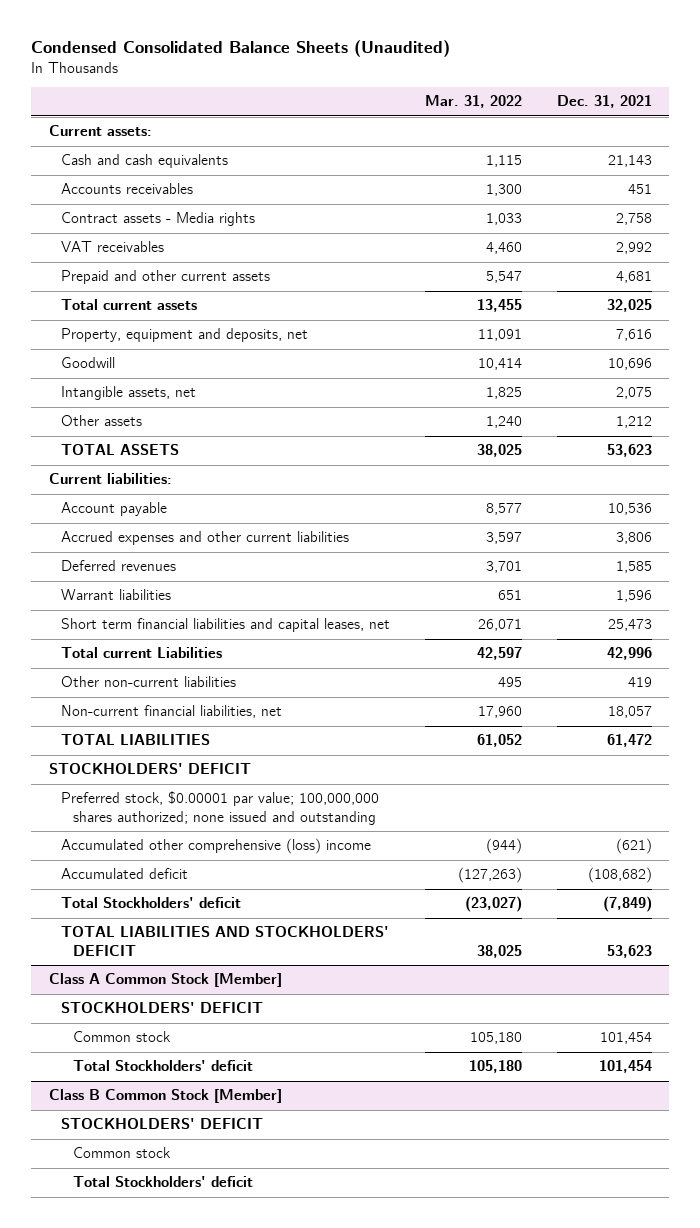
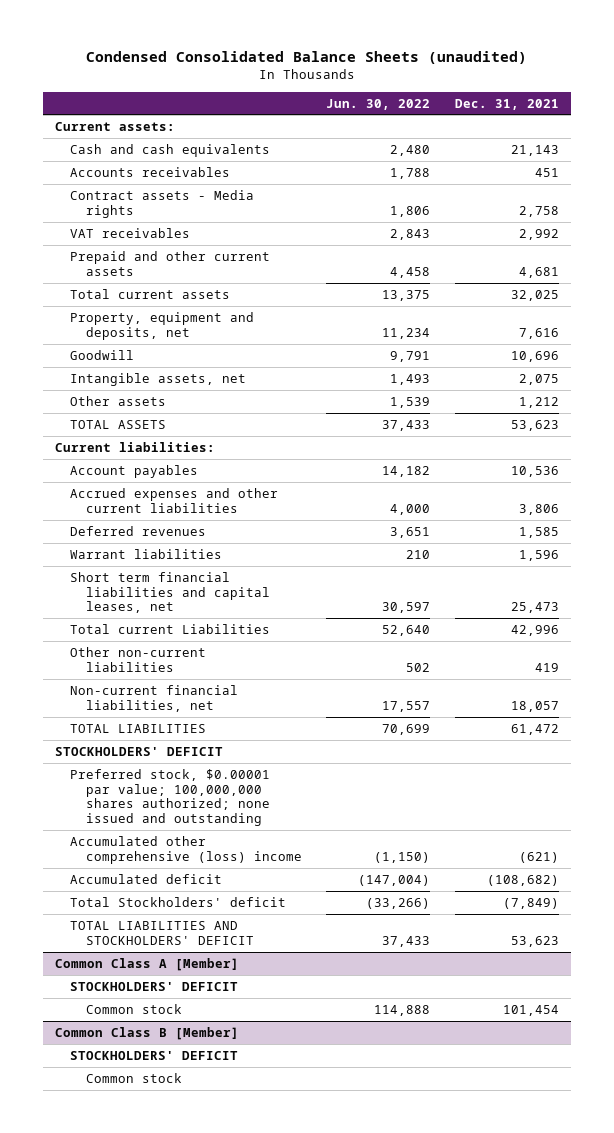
- Condensed Consolidated Balance Sheets (Unaudited)
+ Condensed Consolidated Balance Sheets (unaudited)
- | Mar. 31, 2022 | Dec. 31, 2021
+ | Jun. 30, 2022 | Dec. 31, 2021
- Account payable | 8,577 | 10,536
+ Account payables | 14,182 | 10,536
- Class A Common Stock [Member]
+ Common Class A [Member]
- Total Stockholders' deficit | 105,180 | 101,454
- Class B Common Stock [Member]
+ Common Class B [Member]
- Total Stockholders' deficit

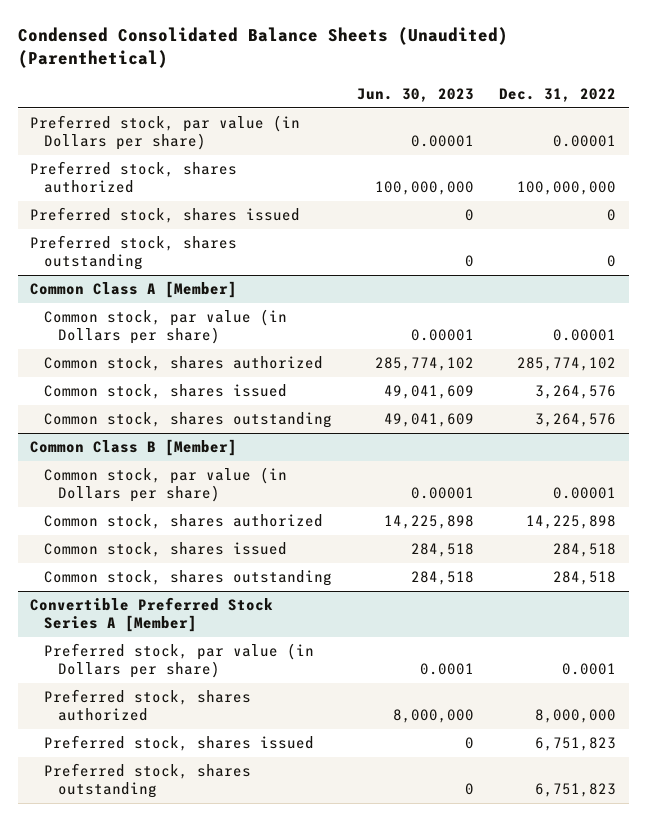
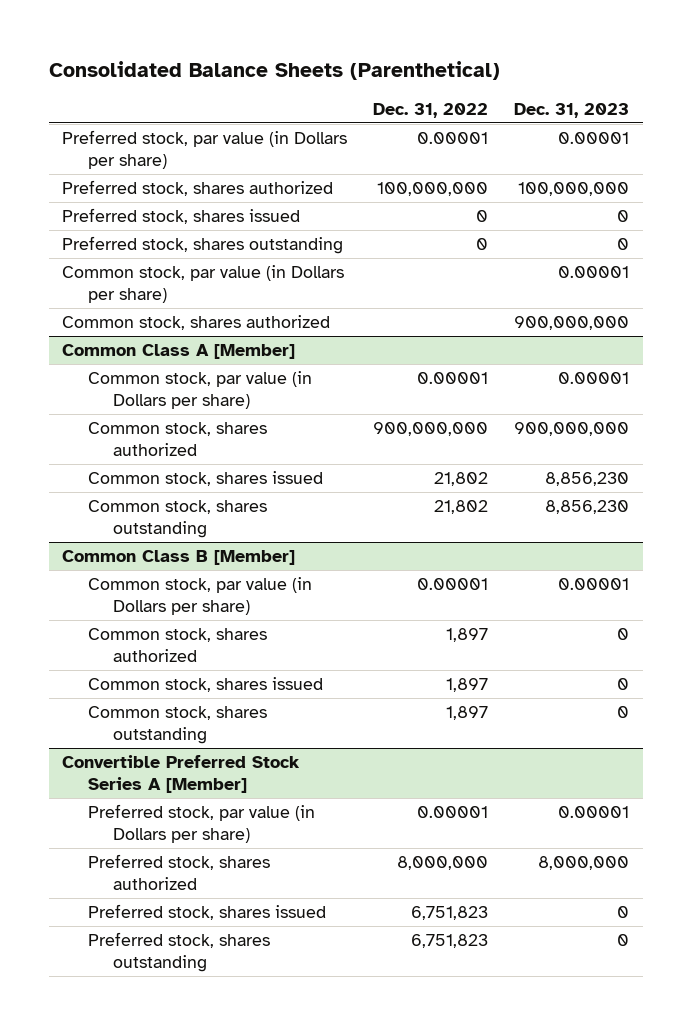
- Condensed Consolidated Balance Sheets (Unaudited) (Parenthetical)
+ Consolidated Balance Sheets (Parenthetical)
- | Jun. 30, 2023 | Dec. 31, 2022
+ | Dec. 31, 2022 | Dec. 31, 2023
+ Common stock, par value (in Dollars per share) | | 0.00001
+ Common stock, shares authorized | | 900,000,000
@ Common Class A [Member]
- Common stock, shares authorized | 285,774,102 | 285,774,102
- Common stock, shares issued | 49,041,609 | 3,264,576
- Common stock, shares outstanding | 49,041,609 | 3,264,576
+ Common stock, shares authorized | 900,000,000 | 900,000,000
+ Common stock, shares issued | 21,802 | 8,856,230
+ Common stock, shares outstanding | 21,802 | 8,856,230
@ Common Class B [Member]
- Common stock, shares authorized | 14,225,898 | 14,225,898
- Common stock, shares issued | 284,518 | 284,518
- Common stock, shares outstanding | 284,518 | 284,518
+ Common stock, shares authorized | 1,897 | 0
+ Common stock, shares issued | 1,897 | 0
+ Common stock, shares outstanding | 1,897 | 0
@ Convertible Preferred Stock Series A [Member]
- Preferred stock, par value (in Dollars per share) | 0.0001 | 0.0001
+ Preferred stock, par value (in Dollars per share) | 0.00001 | 0.00001

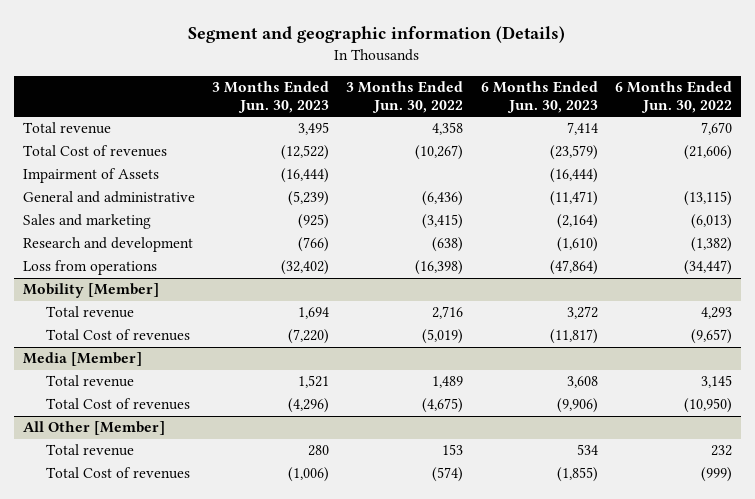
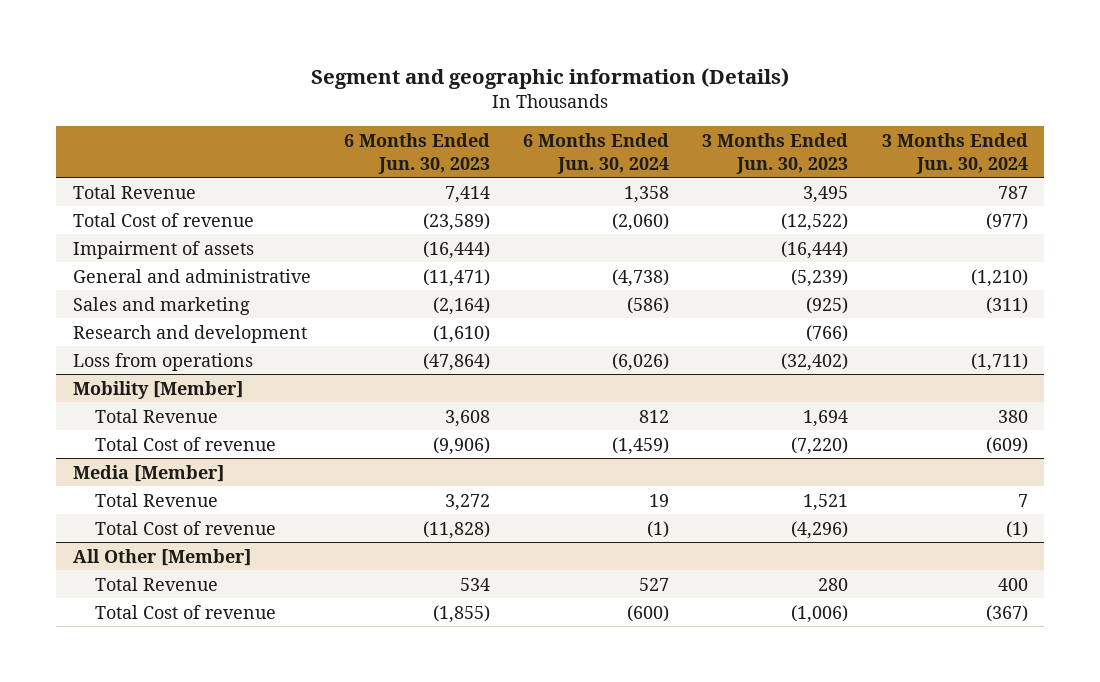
- | 3 Months Ended Jun. 30, 2023 | 3 Months Ended Jun. 30, 2022 | 6 Months Ended Jun. 30, 2023 | 6 Months Ended Jun. 30, 2022
+ | 6 Months Ended Jun. 30, 2023 | 6 Months Ended Jun. 30, 2024 | 3 Months Ended Jun. 30, 2023 | 3 Months Ended Jun. 30, 2024
- Total revenue | 3,495 | 4,358 | 7,414 | 7,670
- Total Cost of revenues | (12,522) | (10,267) | (23,579) | (21,606)
- Impairment of Assets | (16,444) | | (16,444) |
+ Total Revenue | 7,414 | 1,358 | 3,495 | 787
+ Total Cost of revenue | (23,589) | (2,060) | (12,522) | (977)
+ Impairment of assets | (16,444) | | (16,444) |
@ Mobility [Member]
- Total revenue | 1,694 | 2,716 | 3,272 | 4,293
- Total Cost of revenues | (7,220) | (5,019) | (11,817) | (9,657)
+ Total Revenue | 3,608 | 812 | 1,694 | 380
+ Total Cost of revenue | (9,906) | (1,459) | (7,220) | (609)
@ Media [Member]
- Total revenue | 1,521 | 1,489 | 3,608 | 3,145
- Total Cost of revenues | (4,296) | (4,675) | (9,906) | (10,950)
+ Total Revenue | 3,272 | 19 | 1,521 | 7
+ Total Cost of revenue | (11,828) | (1) | (4,296) | (1)
@ All Other [Member]
- Total revenue | 280 | 153 | 534 | 232
- Total Cost of revenues | (1,006) | (574) | (1,855) | (999)
+ Total Revenue | 534 | 527 | 280 | 400
+ Total Cost of revenue | (1,855) | (600) | (1,006) | (367)

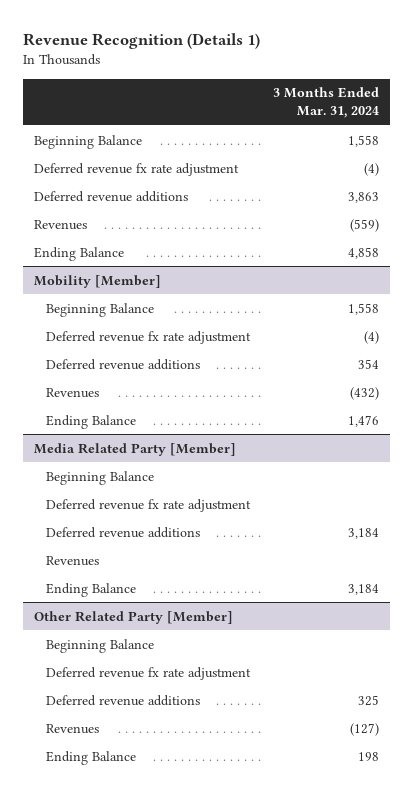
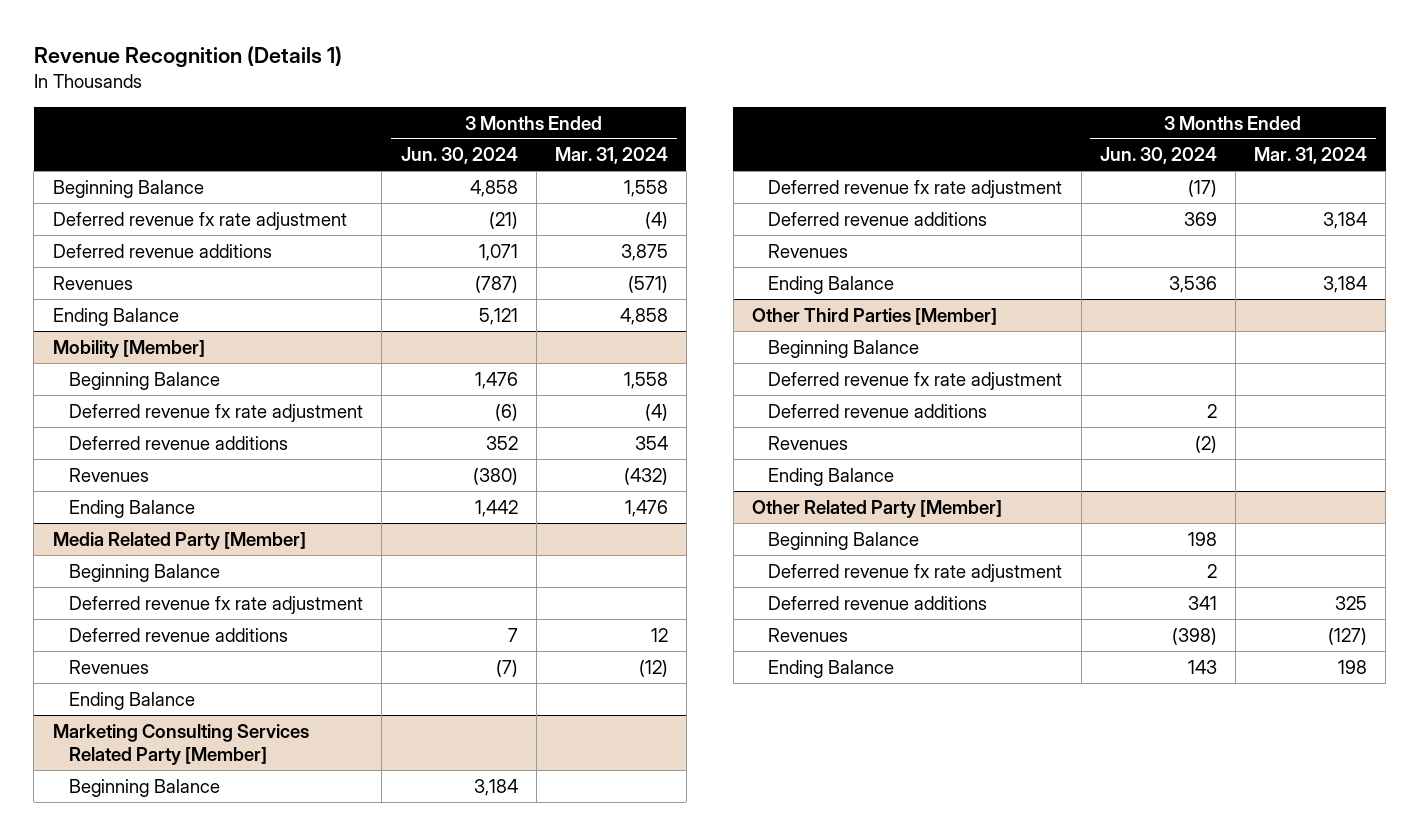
- | 3 Months Ended Mar. 31, 2024
+ | 3 Months Ended Jun. 30, 2024 | 3 Months Ended Mar. 31, 2024
- Deferred revenue additions | 3,863
- Revenues | (559)
+ Deferred revenue additions | 1,071 | 3,875
+ Revenues | (787) | (571)
@ Media Related Party [Member]
+ Deferred revenue additions | 7 | 12
+ Revenues | (7) | (12)
+ Ending Balance
+ Marketing Consulting Services Related Party [Member]
+ Beginning Balance | 3,184 |
+ Deferred revenue fx rate adjustment | (17) |
+ Other Third Parties [Member]
+ Beginning Balance
+ Deferred revenue fx rate adjustment
+ Deferred revenue additions | 2 |
+ Revenues | (2) |
+ Ending Balance

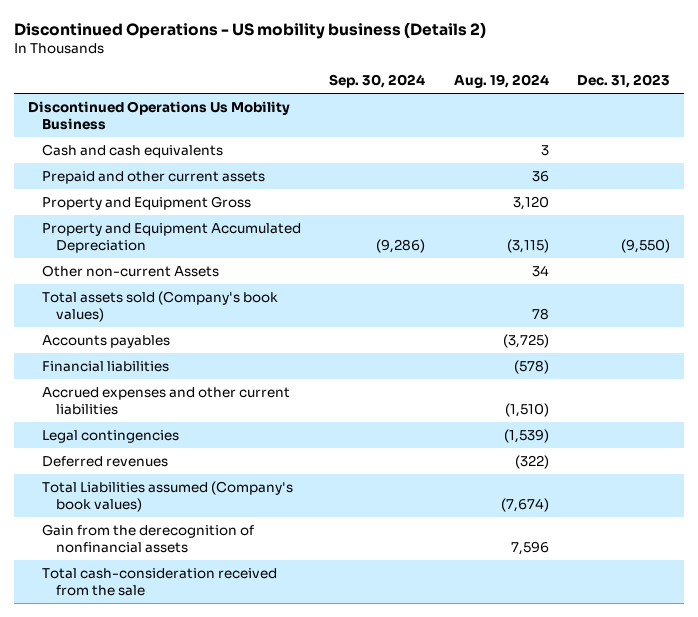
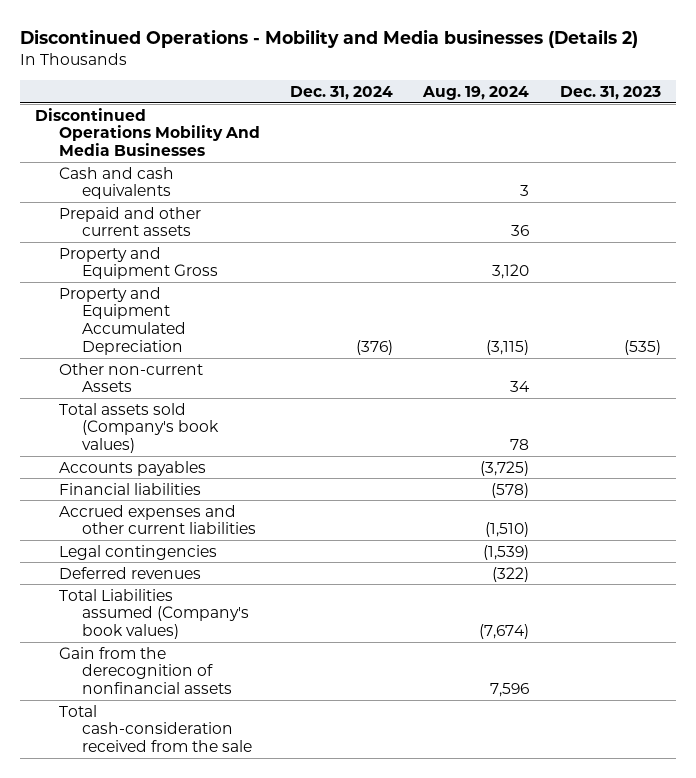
- Discontinued Operations - US mobility business (Details 2)
+ Discontinued Operations - Mobility and Media businesses (Details 2)
- | Sep. 30, 2024 | Aug. 19, 2024 | Dec. 31, 2023
+ | Dec. 31, 2024 | Aug. 19, 2024 | Dec. 31, 2023
- Discontinued Operations Us Mobility Business
+ Discontinued Operations Mobility And Media Businesses
- Property and Equipment Accumulated Depreciation | (9,286) | (3,115) | (9,550)
+ Property and Equipment Accumulated Depreciation | (376) | (3,115) | (535)

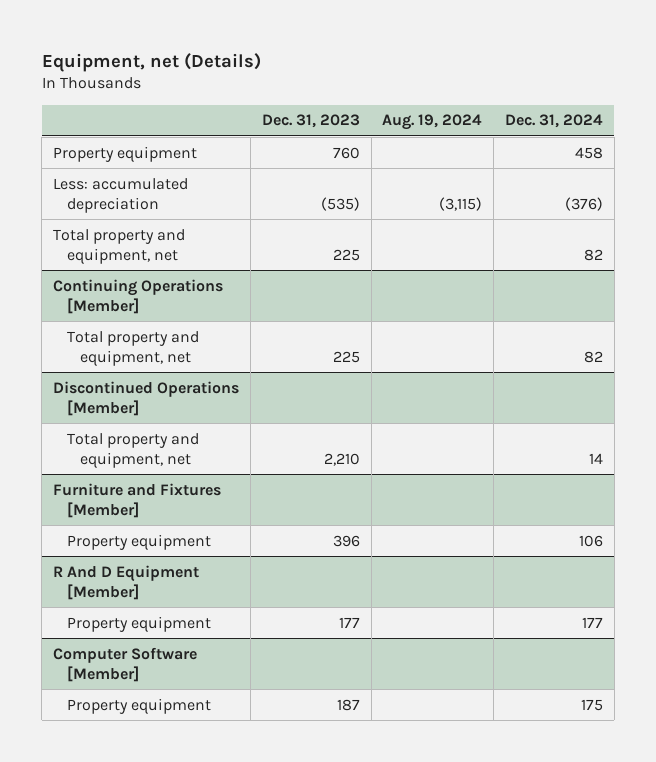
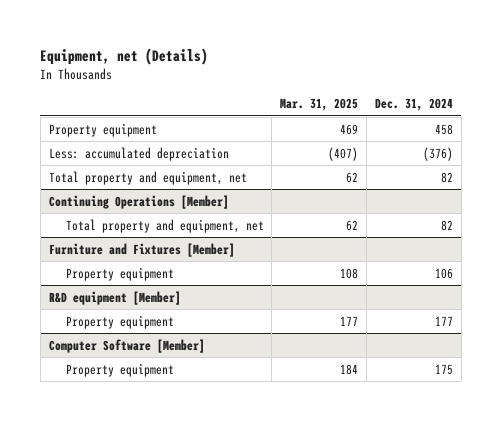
- | Dec. 31, 2023 | Aug. 19, 2024 | Dec. 31, 2024
+ | Mar. 31, 2025 | Dec. 31, 2024
- Discontinued Operations [Member]
- Total property and equipment, net | 2,210 | | 14
- R And D Equipment [Member]
+ R&D equipment [Member]

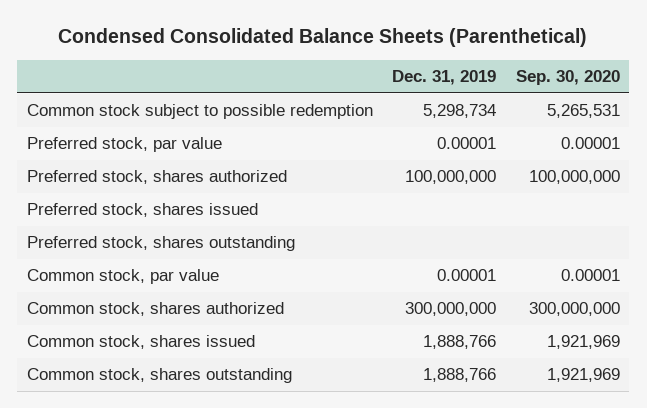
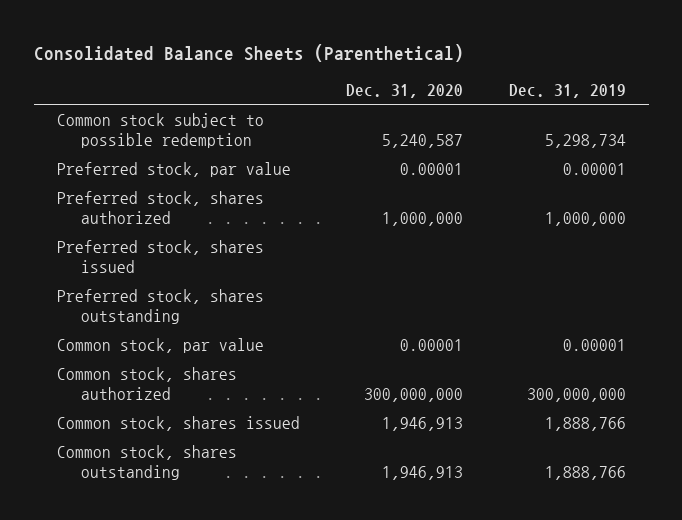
- Condensed Consolidated Balance Sheets (Parenthetical)
+ Consolidated Balance Sheets (Parenthetical)
- | Dec. 31, 2019 | Sep. 30, 2020
+ | Dec. 31, 2020 | Dec. 31, 2019
- Preferred stock, shares authorized | 100,000,000 | 100,000,000
+ Preferred stock, shares authorized | 1,000,000 | 1,000,000

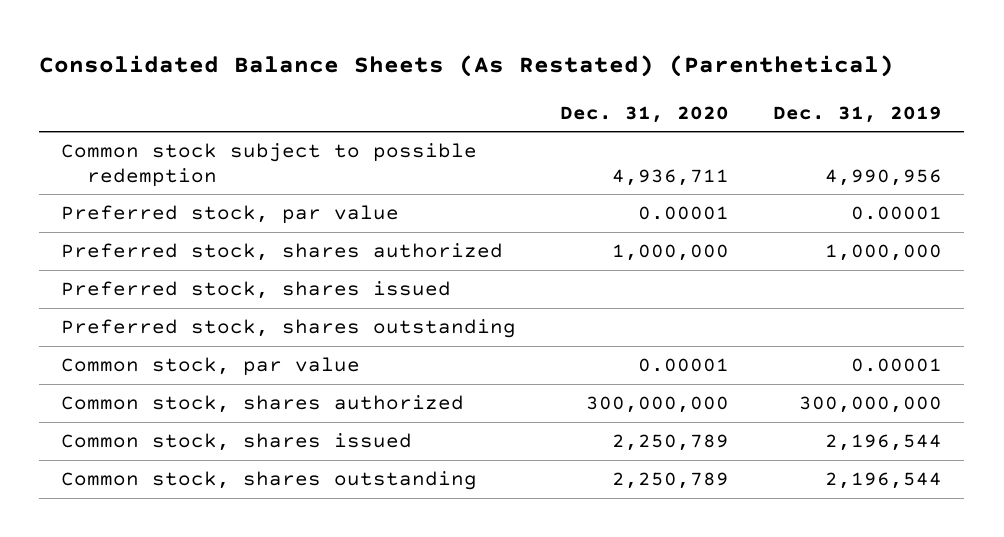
- Consolidated Balance Sheets (Parenthetical)
+ Consolidated Balance Sheets (As Restated) (Parenthetical)
- Common stock subject to possible redemption | 5,240,587 | 5,298,734
+ Common stock subject to possible redemption | 4,936,711 | 4,990,956
- Common stock, shares issued | 1,946,913 | 1,888,766
- Common stock, shares outstanding | 1,946,913 | 1,888,766
+ Common stock, shares issued | 2,250,789 | 2,196,544
+ Common stock, shares outstanding | 2,250,789 | 2,196,544

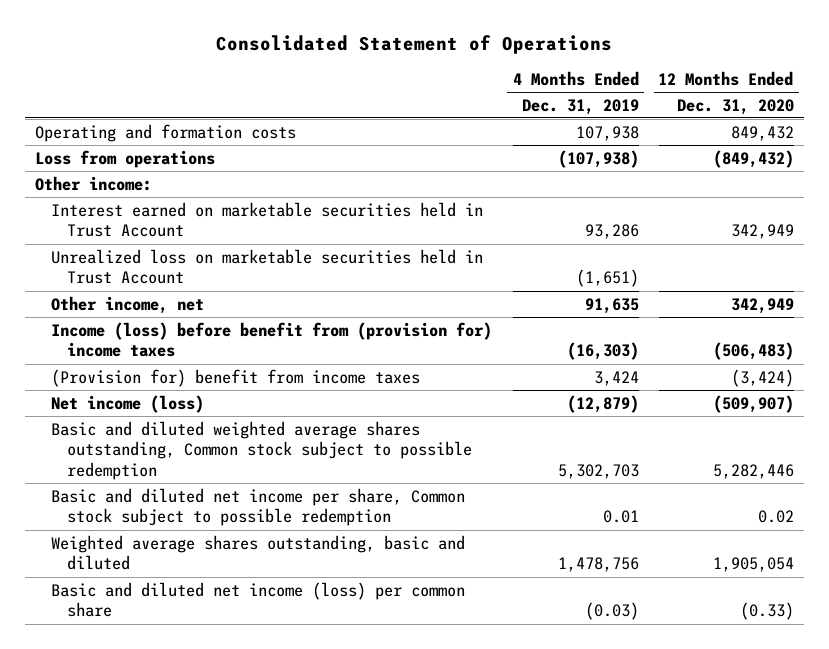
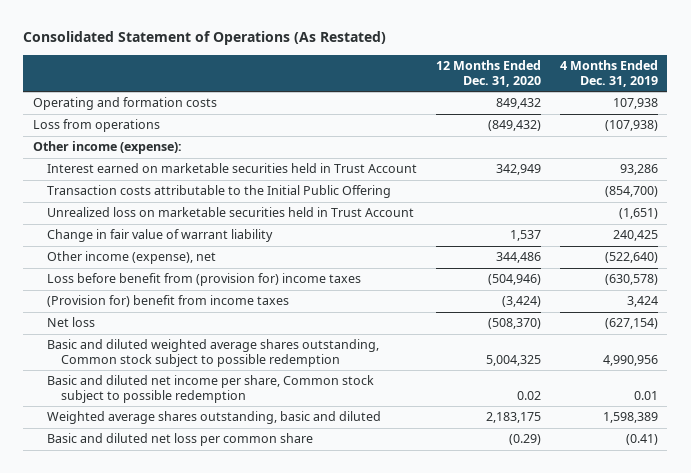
- Consolidated Statement of Operations
+ Consolidated Statement of Operations (As Restated)
- | 4 Months Ended Dec. 31, 2019 | 12 Months Ended Dec. 31, 2020
+ | 12 Months Ended Dec. 31, 2020 | 4 Months Ended Dec. 31, 2019
- Other income:
+ Other income (expense):
+ Transaction costs attributable to the Initial Public Offering | | (854,700)
- Other income, net | 91,635 | 342,949
- Income (loss) before benefit from (provision for) income taxes | (16,303) | (506,483)
+ Change in fair value of warrant liability | 1,537 | 240,425
+ Other income (expense), net | 344,486 | (522,640)
+ Loss before benefit from (provision for) income taxes | (504,946) | (630,578)
- Net income (loss) | (12,879) | (509,907)
- Basic and diluted weighted average shares outstanding, Common stock subject to possible redemption | 5,302,703 | 5,282,446
+ Net loss | (508,370) | (627,154)
+ Basic and diluted weighted average shares outstanding, Common stock subject to possible redemption | 5,004,325 | 4,990,956
- Weighted average shares outstanding, basic and diluted | 1,478,756 | 1,905,054
- Basic and diluted net income (loss) per common share | (0.03) | (0.33)
+ Weighted average shares outstanding, basic and diluted | 2,183,175 | 1,598,389
+ Basic and diluted net loss per common share | (0.29) | (0.41)

